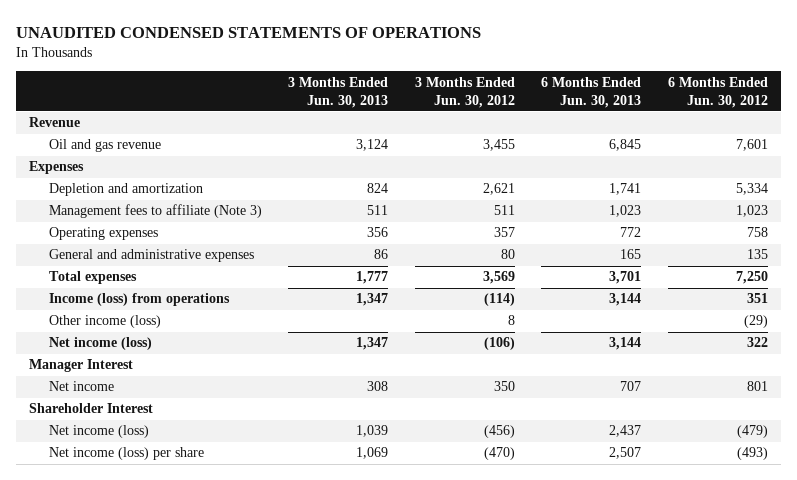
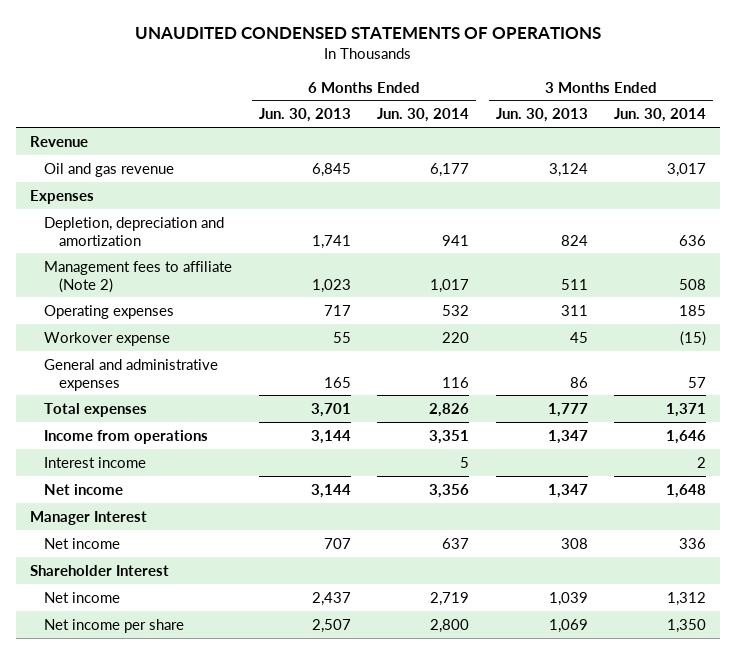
- | 3 Months Ended Jun. 30, 2013 | 3 Months Ended Jun. 30, 2012 | 6 Months Ended Jun. 30, 2013 | 6 Months Ended Jun. 30, 2012
+ | 6 Months Ended Jun. 30, 2013 | 6 Months Ended Jun. 30, 2014 | 3 Months Ended Jun. 30, 2013 | 3 Months Ended Jun. 30, 2014
- Depletion and amortization | 824 | 2,621 | 1,741 | 5,334
- Management fees to affiliate (Note 3) | 511 | 511 | 1,023 | 1,023
- Operating expenses | 356 | 357 | 772 | 758
+ Depletion, depreciation and amortization | 1,741 | 941 | 824 | 636
+ Management fees to affiliate (Note 2) | 1,023 | 1,017 | 511 | 508
+ Operating expenses | 717 | 532 | 311 | 185
+ Workover expense | 55 | 220 | 45 | (15)
- Income (loss) from operations | 1,347 | (114) | 3,144 | 351
- Other income (loss) | | 8 | | (29)
- Net income (loss) | 1,347 | (106) | 3,144 | 322
+ Income from operations | 3,144 | 3,351 | 1,347 | 1,646
+ Interest income | | 5 | | 2
+ Net income | 3,144 | 3,356 | 1,347 | 1,648
- Net income (loss) | 1,039 | (456) | 2,437 | (479)
- Net income (loss) per share | 1,069 | (470) | 2,507 | (493)
+ Net income | 2,437 | 2,719 | 1,039 | 1,312
+ Net income per share | 2,507 | 2,800 | 1,069 | 1,350

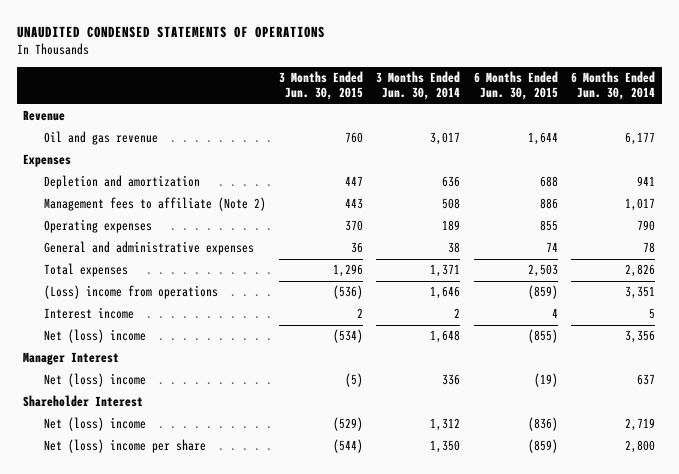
- | 6 Months Ended Jun. 30, 2013 | 6 Months Ended Jun. 30, 2014 | 3 Months Ended Jun. 30, 2013 | 3 Months Ended Jun. 30, 2014
+ | 3 Months Ended Jun. 30, 2015 | 3 Months Ended Jun. 30, 2014 | 6 Months Ended Jun. 30, 2015 | 6 Months Ended Jun. 30, 2014
- Depletion, depreciation and amortization | 1,741 | 941 | 824 | 636
+ Depletion and amortization | 447 | 636 | 688 | 941
- Operating expenses | 717 | 532 | 311 | 185
- Workover expense | 55 | 220 | 45 | (15)
- General and administrative expenses | 165 | 116 | 86 | 57
+ Operating expenses | 370 | 189 | 855 | 790
+ General and administrative expenses | 36 | 38 | 74 | 78
- Income from operations | 3,144 | 3,351 | 1,347 | 1,646
+ (Loss) income from operations | (536) | 1,646 | (859) | 3,351
- Net income | 3,144 | 3,356 | 1,347 | 1,648
+ Net (loss) income | (534) | 1,648 | (855) | 3,356
- Net income | 707 | 637 | 308 | 336
+ Net (loss) income | (5) | 336 | (19) | 637
- Net income | 2,437 | 2,719 | 1,039 | 1,312
- Net income per share | 2,507 | 2,800 | 1,069 | 1,350
+ Net (loss) income | (529) | 1,312 | (836) | 2,719
+ Net (loss) income per share | (544) | 1,350 | (859) | 2,800

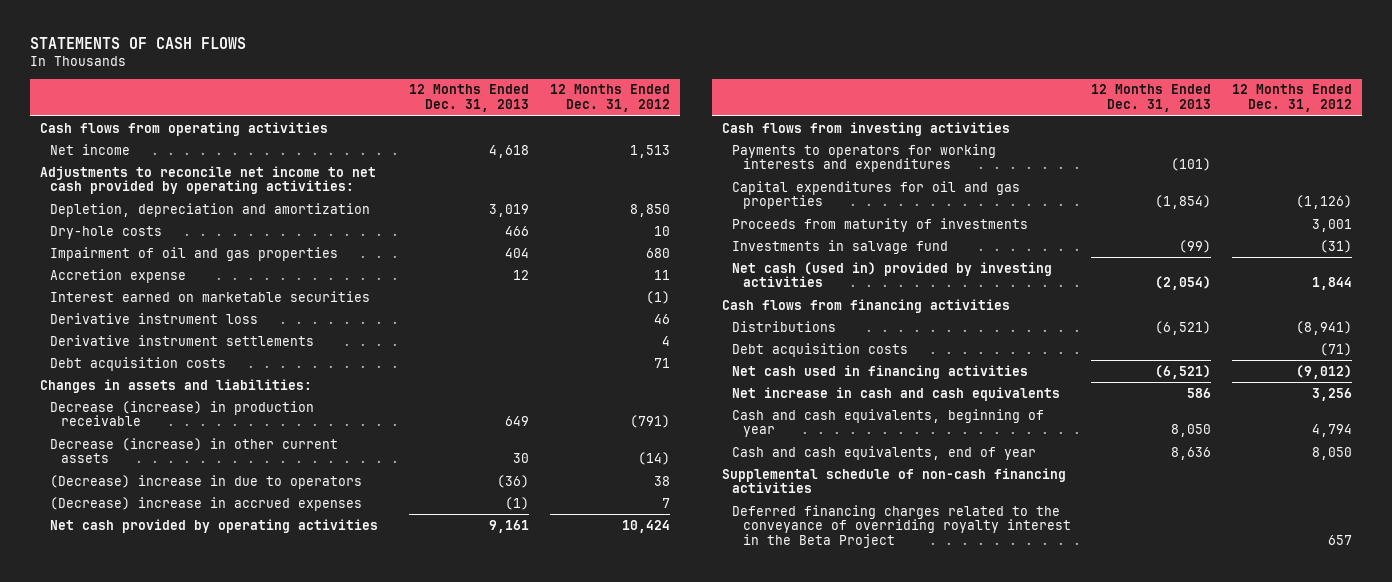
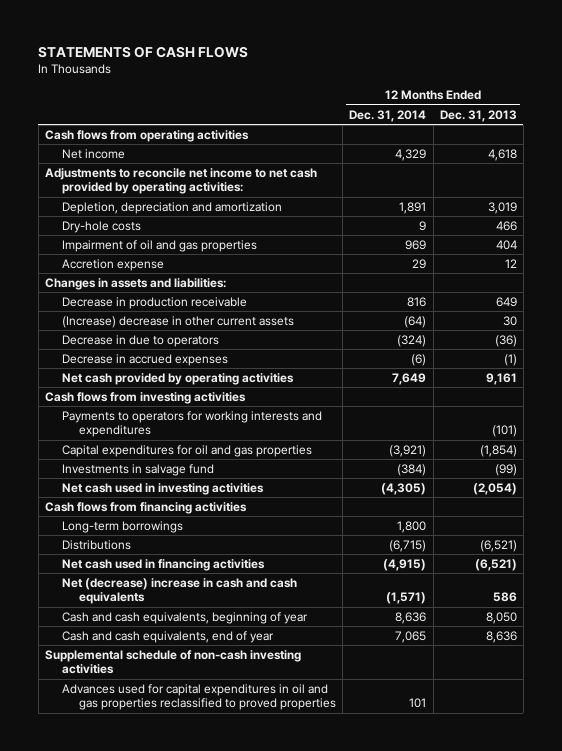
- | 12 Months Ended Dec. 31, 2013 | 12 Months Ended Dec. 31, 2012
+ | 12 Months Ended Dec. 31, 2014 | 12 Months Ended Dec. 31, 2013
- Interest earned on marketable securities | | (1)
- Derivative instrument loss | | 46
- Derivative instrument settlements | | 4
- Debt acquisition costs | | 71
- Decrease (increase) in production receivable | 649 | (791)
- Decrease (increase) in other current assets | 30 | (14)
- (Decrease) increase in due to operators | (36) | 38
- (Decrease) increase in accrued expenses | (1) | 7
+ Decrease in production receivable | 816 | 649
+ (Increase) decrease in other current assets | (64) | 30
+ Decrease in due to operators | (324) | (36)
+ Decrease in accrued expenses | (6) | (1)
- Proceeds from maturity of investments | | 3,001
- Net cash (used in) provided by investing activities | (2,054) | 1,844
+ Net cash used in investing activities | (4,305) | (2,054)
+ Long-term borrowings | 1,800 |
- Debt acquisition costs | | (71)
- Net increase in cash and cash equivalents | 586 | 3,256
+ Net (decrease) increase in cash and cash equivalents | (1,571) | 586
- Supplemental schedule of non-cash financing activities
- Deferred financing charges related to the conveyance of overriding royalty interest in the Beta Project | | 657
+ Supplemental schedule of non-cash investing activities
+ Advances used for capital expenditures in oil and gas properties reclassified to proved properties | 101 |

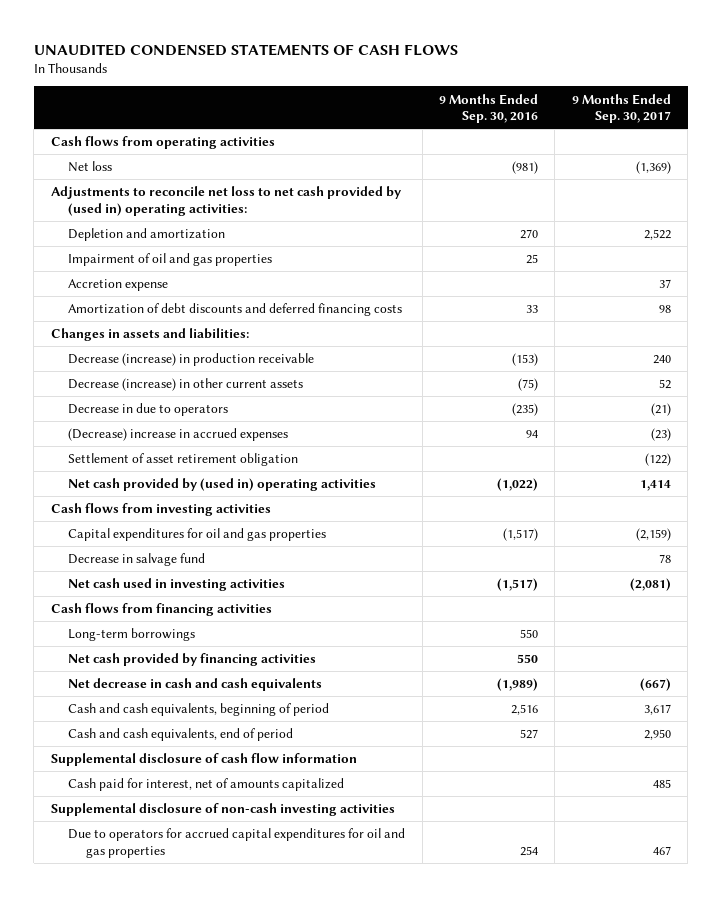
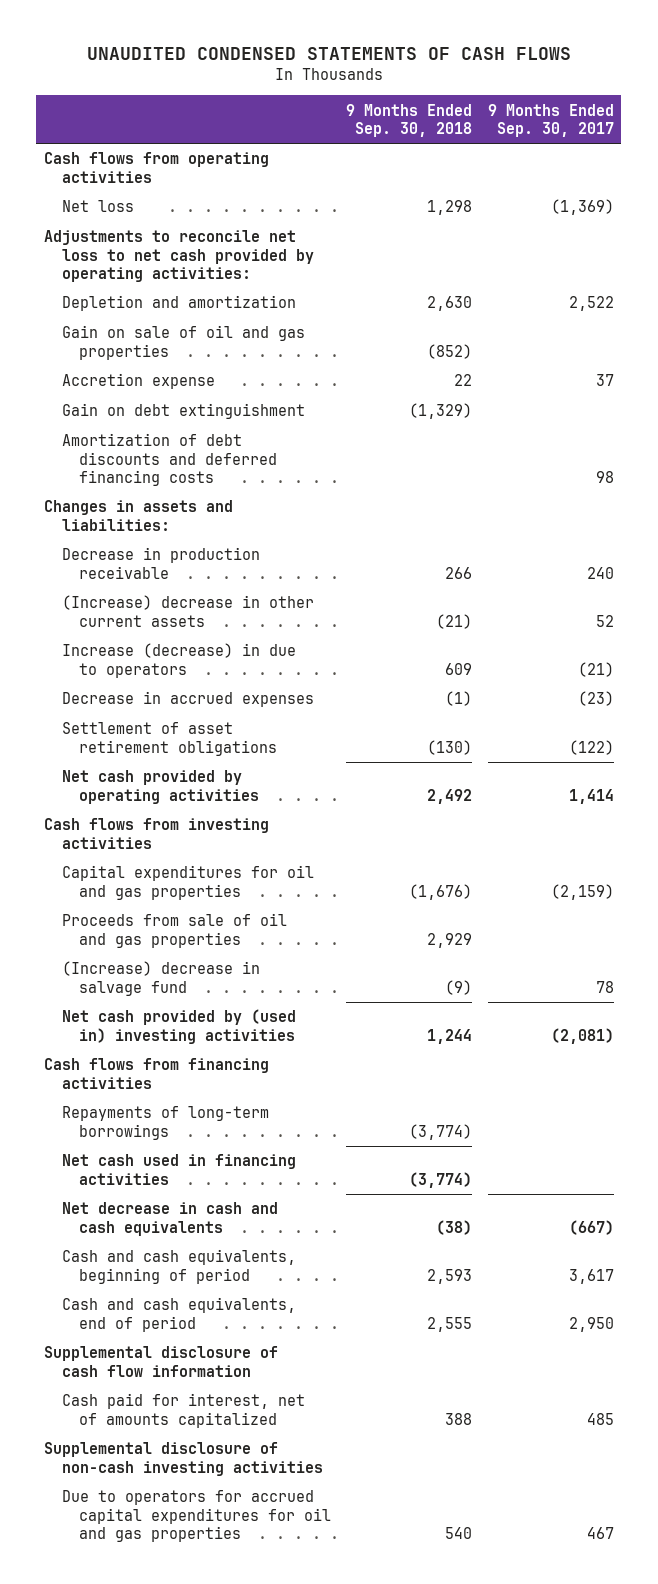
- | 9 Months Ended Sep. 30, 2016 | 9 Months Ended Sep. 30, 2017
+ | 9 Months Ended Sep. 30, 2018 | 9 Months Ended Sep. 30, 2017
- Adjustments to reconcile net loss to net cash provided by (used in) operating activities:
+ Adjustments to reconcile net loss to net cash provided by operating activities:
- Impairment of oil and gas properties | 25 |
+ Gain on sale of oil and gas properties | (852) |
+ Gain on debt extinguishment | (1,329) |
- Decrease (increase) in production receivable | (153) | 240
- Decrease (increase) in other current assets | (75) | 52
- Decrease in due to operators | (235) | (21)
- (Decrease) increase in accrued expenses | 94 | (23)
- Settlement of asset retirement obligation | | (122)
- Net cash provided by (used in) operating activities | (1,022) | 1,414
+ Decrease in production receivable | 266 | 240
+ (Increase) decrease in other current assets | (21) | 52
+ Increase (decrease) in due to operators | 609 | (21)
+ Decrease in accrued expenses | (1) | (23)
+ Settlement of asset retirement obligations | (130) | (122)
+ Net cash provided by operating activities | 2,492 | 1,414
- Decrease in salvage fund | | 78
- Net cash used in investing activities | (1,517) | (2,081)
+ Proceeds from sale of oil and gas properties | 2,929 |
+ (Increase) decrease in salvage fund | (9) | 78
+ Net cash provided by (used in) investing activities | 1,244 | (2,081)
- Long-term borrowings | 550 |
- Net cash provided by financing activities | 550 |
+ Repayments of long-term borrowings | (3,774) |
+ Net cash used in financing activities | (3,774) |

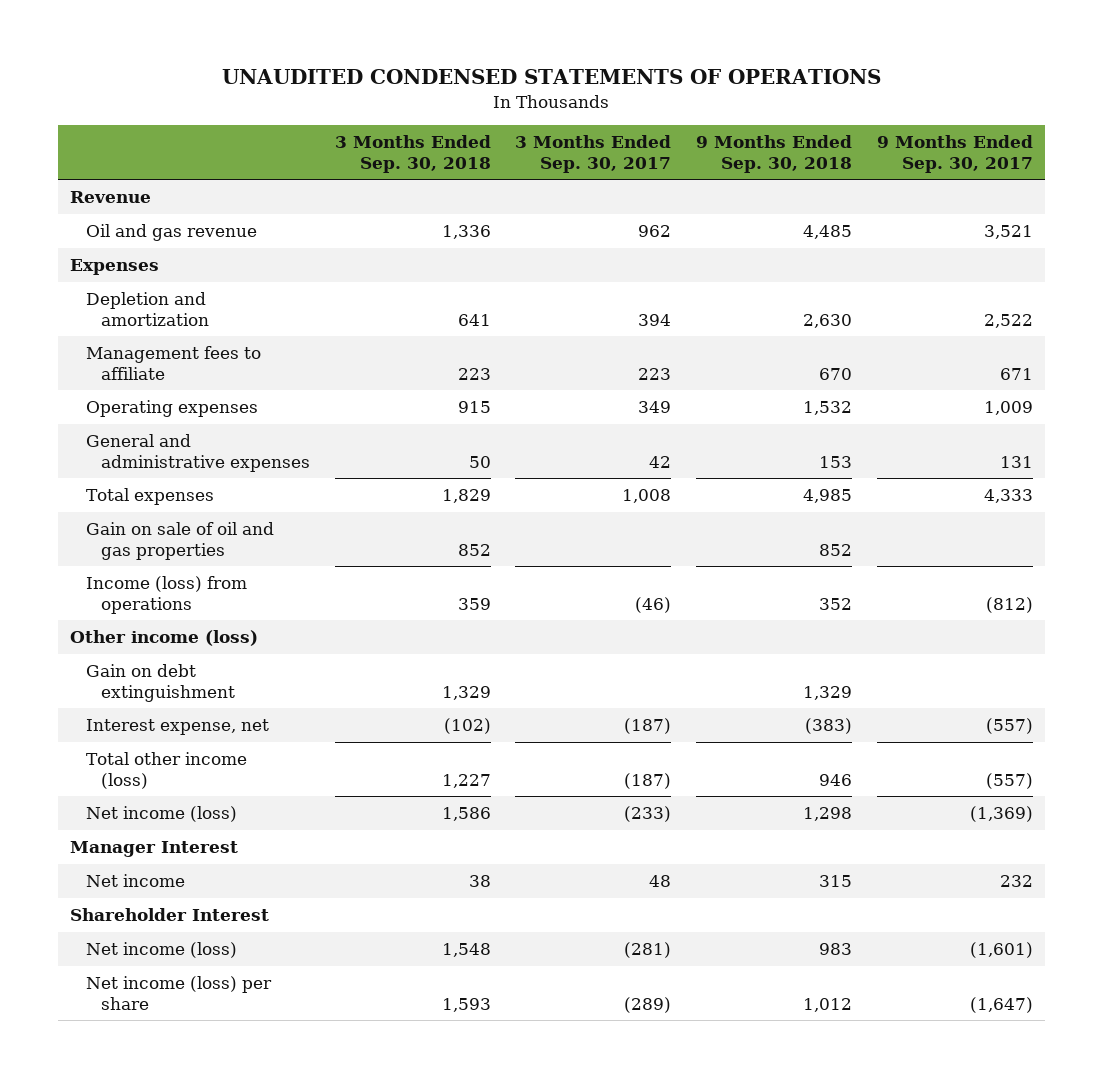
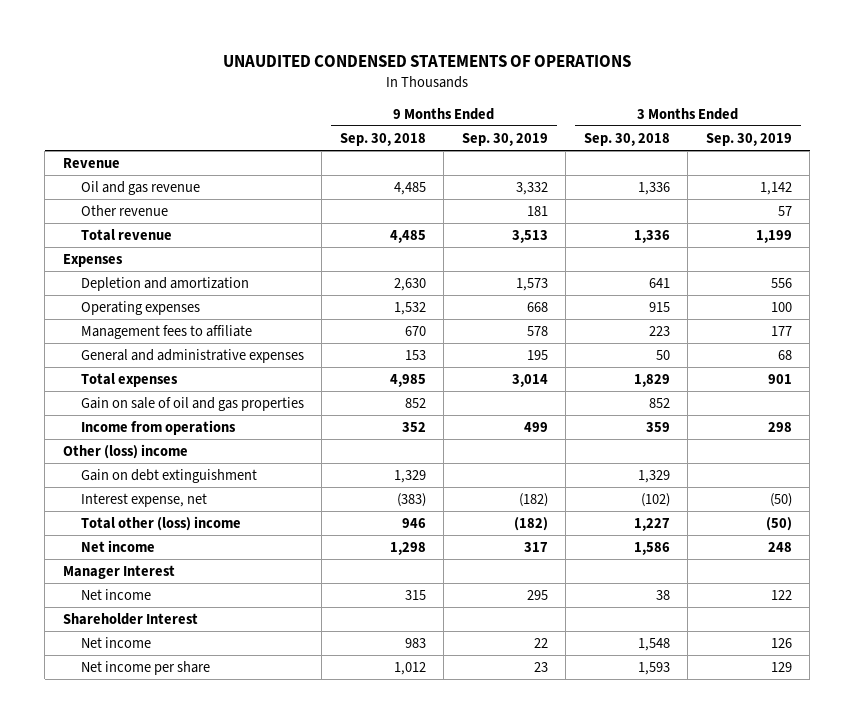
- | 3 Months Ended Sep. 30, 2018 | 3 Months Ended Sep. 30, 2017 | 9 Months Ended Sep. 30, 2018 | 9 Months Ended Sep. 30, 2017
+ | 9 Months Ended Sep. 30, 2018 | 9 Months Ended Sep. 30, 2019 | 3 Months Ended Sep. 30, 2018 | 3 Months Ended Sep. 30, 2019
+ Other revenue | | 181 | | 57
+ Total revenue | 4,485 | 3,513 | 1,336 | 1,199
moved down: Management fees to affiliate | 670 | 578 | 223 | 177
- Income (loss) from operations | 359 | (46) | 352 | (812)
- Other income (loss)
+ Income from operations | 352 | 499 | 359 | 298
+ Other (loss) income
- Total other income (loss) | 1,227 | (187) | 946 | (557)
- Net income (loss) | 1,586 | (233) | 1,298 | (1,369)
+ Total other (loss) income | 946 | (182) | 1,227 | (50)
+ Net income | 1,298 | 317 | 1,586 | 248
- Net income (loss) | 1,548 | (281) | 983 | (1,601)
- Net income (loss) per share | 1,593 | (289) | 1,012 | (1,647)
+ Net income | 983 | 22 | 1,548 | 126
+ Net income per share | 1,012 | 23 | 1,593 | 129

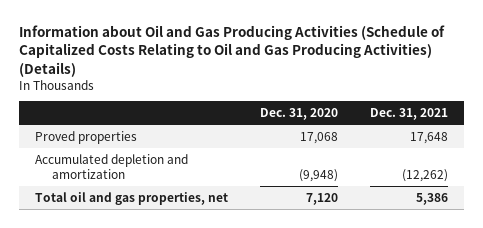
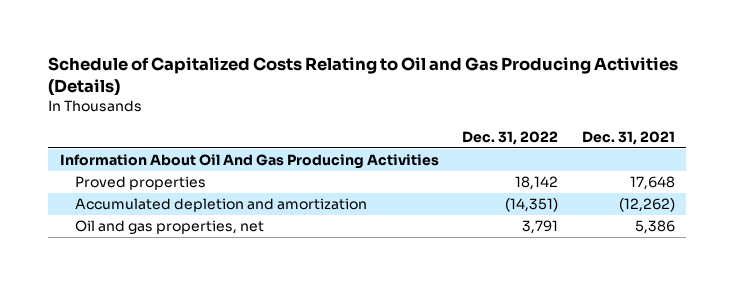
- Information about Oil and Gas Producing Activities (Schedule of Capitalized Costs Relating to Oil and Gas Producing Activities) (Details)
+ Schedule of Capitalized Costs Relating to Oil and Gas Producing Activities (Details)
- | Dec. 31, 2020 | Dec. 31, 2021
+ | Dec. 31, 2022 | Dec. 31, 2021
+ Information About Oil And Gas Producing Activities
- Total oil and gas properties, net | 7,120 | 5,386
+ Oil and gas properties, net | 3,791 | 5,386

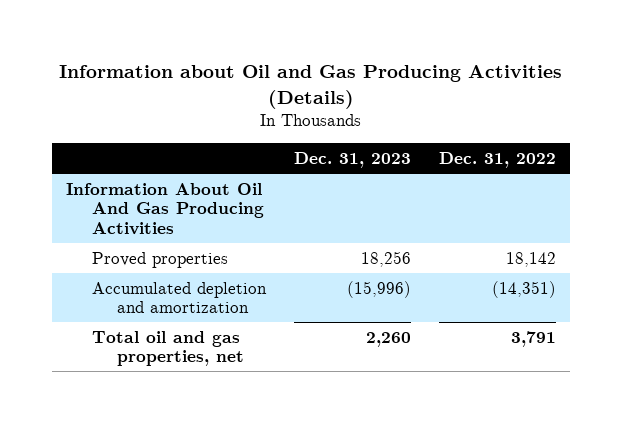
- Schedule of Capitalized Costs Relating to Oil and Gas Producing Activities (Details)
+ Information about Oil and Gas Producing Activities (Details)
- | Dec. 31, 2022 | Dec. 31, 2021
+ | Dec. 31, 2023 | Dec. 31, 2022
- Oil and gas properties, net | 3,791 | 5,386
+ Total oil and gas properties, net | 2,260 | 3,791

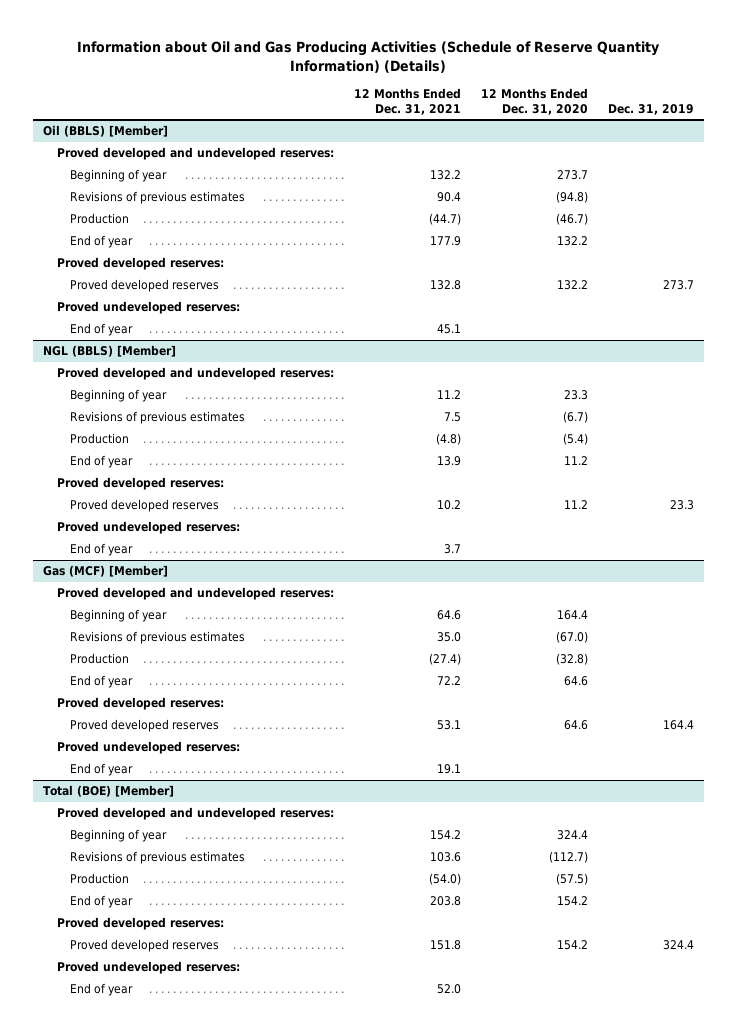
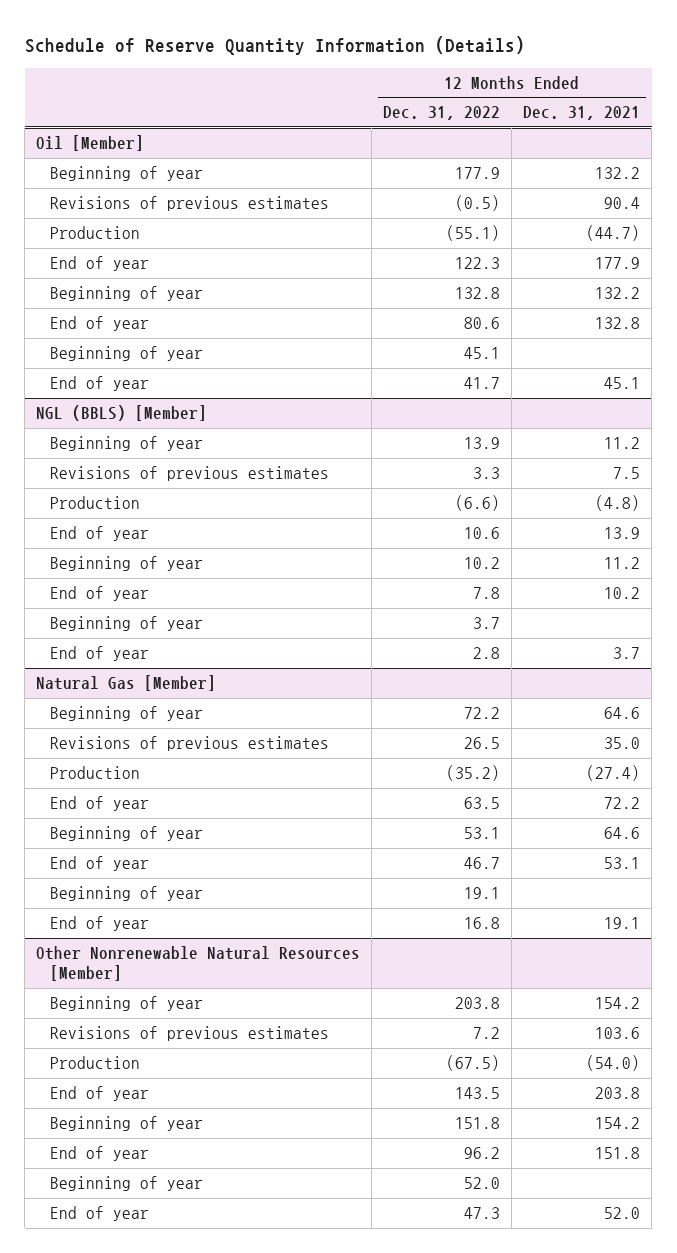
- Information about Oil and Gas Producing Activities (Schedule of Reserve Quantity Information) (Details)
+ Schedule of Reserve Quantity Information (Details)
- | 12 Months Ended Dec. 31, 2021 | 12 Months Ended Dec. 31, 2020 | Dec. 31, 2019
+ | 12 Months Ended Dec. 31, 2022 | 12 Months Ended Dec. 31, 2021
- Oil (BBLS) [Member]
- Proved developed and undeveloped reserves:
+ Oil [Member]
- Proved developed reserves:
- Proved developed reserves | 132.8 | 132.2 | 273.7
- Proved undeveloped reserves:
+ Beginning of year | 132.8 | 132.2
+ End of year | 80.6 | 132.8
+ Beginning of year | 45.1 |
@ NGL (BBLS) [Member]
- Proved developed and undeveloped reserves:
- Proved developed reserves:
- Proved developed reserves | 10.2 | 11.2 | 23.3
- Proved undeveloped reserves:
+ Beginning of year | 10.2 | 11.2
+ End of year | 7.8 | 10.2
+ Beginning of year | 3.7 |
- Gas (MCF) [Member]
- Proved developed and undeveloped reserves:
+ Natural Gas [Member]
- Proved developed reserves:
- Proved developed reserves | 53.1 | 64.6 | 164.4
- Proved undeveloped reserves:
+ Beginning of year | 53.1 | 64.6
+ End of year | 46.7 | 53.1
+ Beginning of year | 19.1 |
- Total (BOE) [Member]
- Proved developed and undeveloped reserves:
+ Other Nonrenewable Natural Resources [Member]
- Proved developed reserves:
- Proved developed reserves | 151.8 | 154.2 | 324.4
- Proved undeveloped reserves:
+ Beginning of year | 151.8 | 154.2
+ End of year | 96.2 | 151.8
+ Beginning of year | 52.0 |

